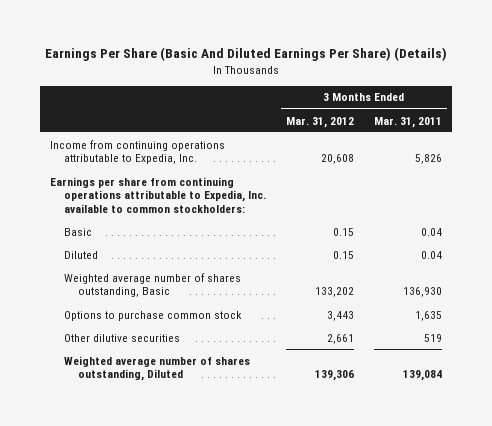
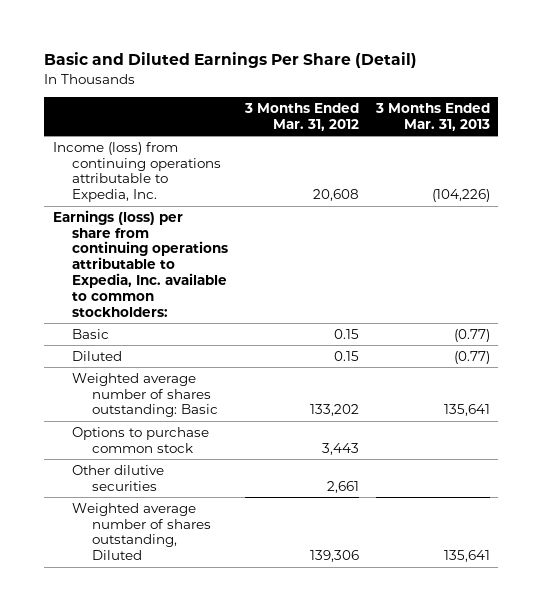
- Earnings Per Share (Basic And Diluted Earnings Per Share) (Details)
+ Basic and Diluted Earnings Per Share (Detail)
- | 3 Months Ended Mar. 31, 2012 | 3 Months Ended Mar. 31, 2011
+ | 3 Months Ended Mar. 31, 2012 | 3 Months Ended Mar. 31, 2013
- Income from continuing operations attributable to Expedia, Inc. | 20,608 | 5,826
- Earnings per share from continuing operations attributable to Expedia, Inc. available to common stockholders:
+ Income (loss) from continuing operations attributable to Expedia, Inc. | 20,608 | (104,226)
+ Earnings (loss) per share from continuing operations attributable to Expedia, Inc. available to common stockholders:
- Weighted average number of shares outstanding, Basic | 133,202 | 136,930
+ Weighted average number of shares outstanding: Basic | 133,202 | 135,641

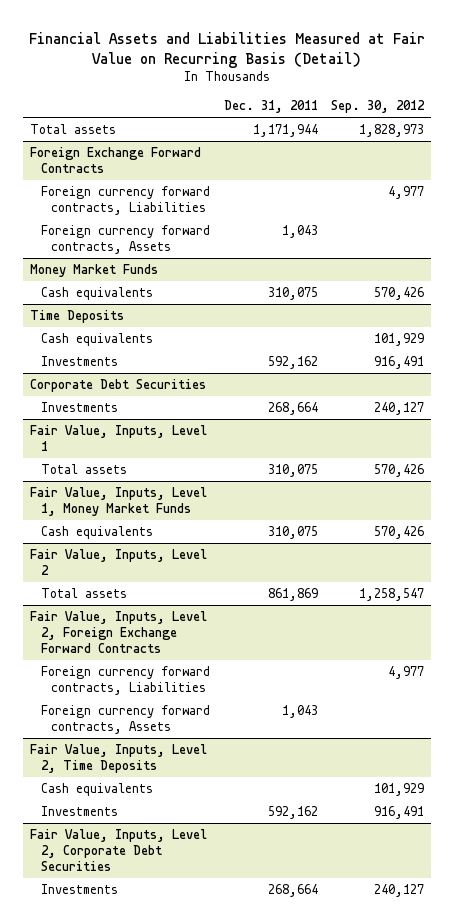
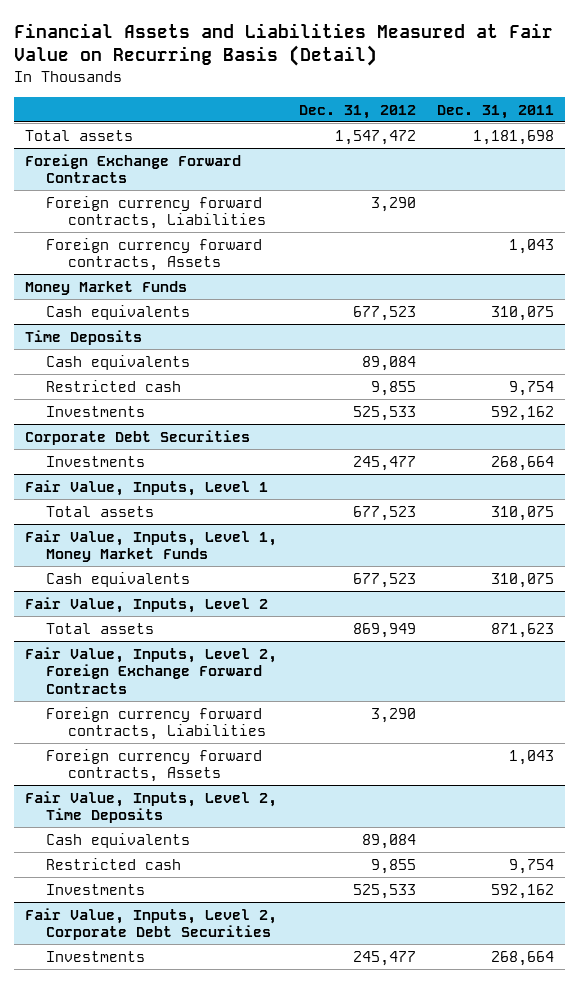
- | Dec. 31, 2011 | Sep. 30, 2012
+ | Dec. 31, 2012 | Dec. 31, 2011
- Total assets | 1,171,944 | 1,828,973
+ Total assets | 1,547,472 | 1,181,698
@ Time Deposits
+ Restricted cash | 9,855 | 9,754
@ Fair Value, Inputs, Level 2
- Total assets | 861,869 | 1,258,547
+ Total assets | 869,949 | 871,623
@ Fair Value, Inputs, Level 2, Time Deposits
+ Restricted cash | 9,855 | 9,754

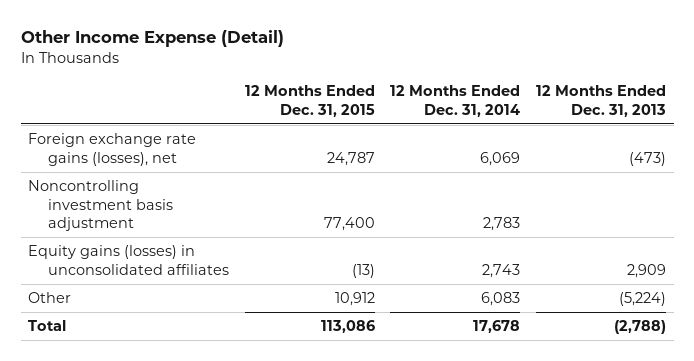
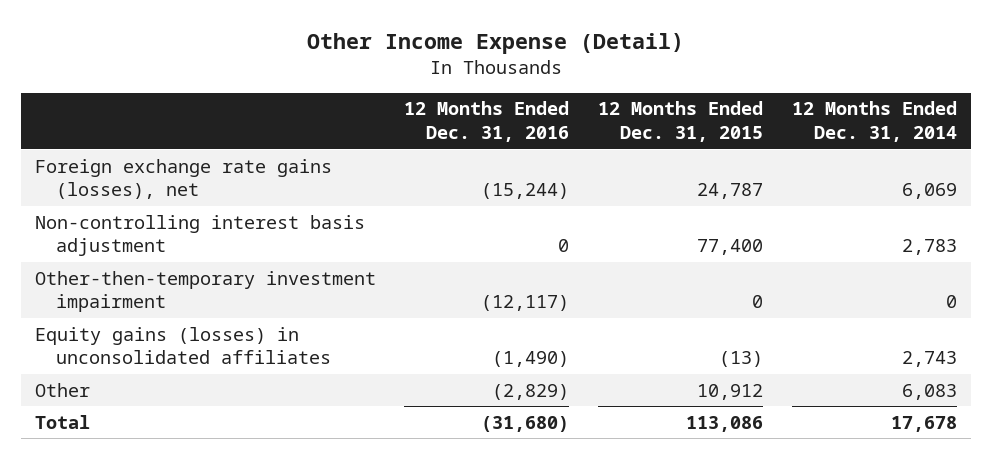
- | 12 Months Ended Dec. 31, 2015 | 12 Months Ended Dec. 31, 2014 | 12 Months Ended Dec. 31, 2013
+ | 12 Months Ended Dec. 31, 2016 | 12 Months Ended Dec. 31, 2015 | 12 Months Ended Dec. 31, 2014
- Noncontrolling investment basis adjustment | 77,400 | 2,783 |
+ Non-controlling interest basis adjustment | 0 | 77,400 | 2,783
+ Other-then-temporary investment impairment | (12,117) | 0 | 0

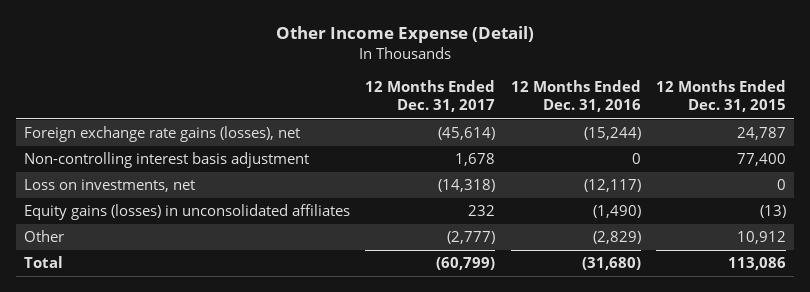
- | 12 Months Ended Dec. 31, 2016 | 12 Months Ended Dec. 31, 2015 | 12 Months Ended Dec. 31, 2014
+ | 12 Months Ended Dec. 31, 2017 | 12 Months Ended Dec. 31, 2016 | 12 Months Ended Dec. 31, 2015
- Other-then-temporary investment impairment | (12,117) | 0 | 0
+ Loss on investments, net | (14,318) | (12,117) | 0

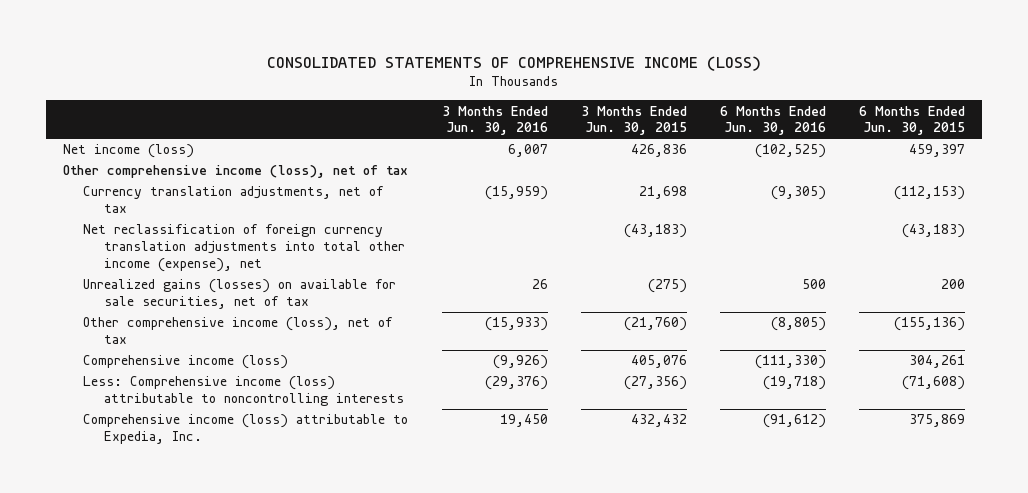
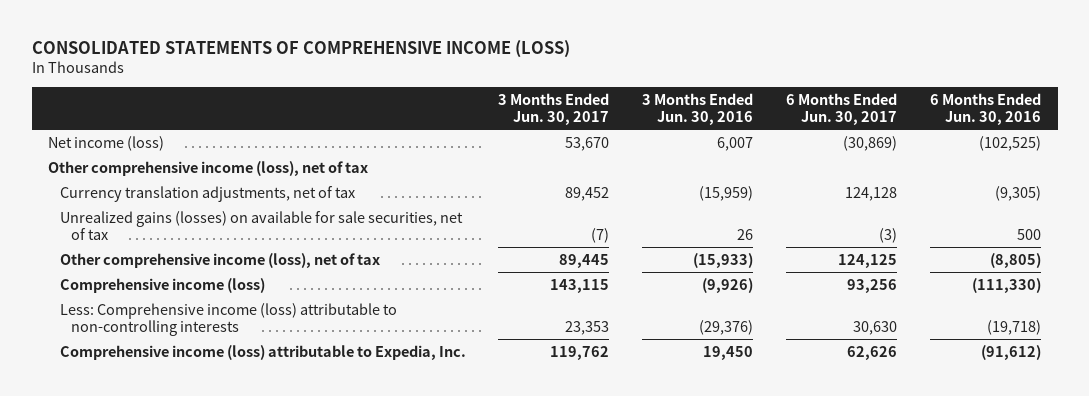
- | 3 Months Ended Jun. 30, 2016 | 3 Months Ended Jun. 30, 2015 | 6 Months Ended Jun. 30, 2016 | 6 Months Ended Jun. 30, 2015
+ | 3 Months Ended Jun. 30, 2017 | 3 Months Ended Jun. 30, 2016 | 6 Months Ended Jun. 30, 2017 | 6 Months Ended Jun. 30, 2016
- Net reclassification of foreign currency translation adjustments into total other income (expense), net | | (43,183) | | (43,183)
- Less: Comprehensive income (loss) attributable to noncontrolling interests | (29,376) | (27,356) | (19,718) | (71,608)
+ Less: Comprehensive income (loss) attributable to non-controlling interests | 23,353 | (29,376) | 30,630 | (19,718)

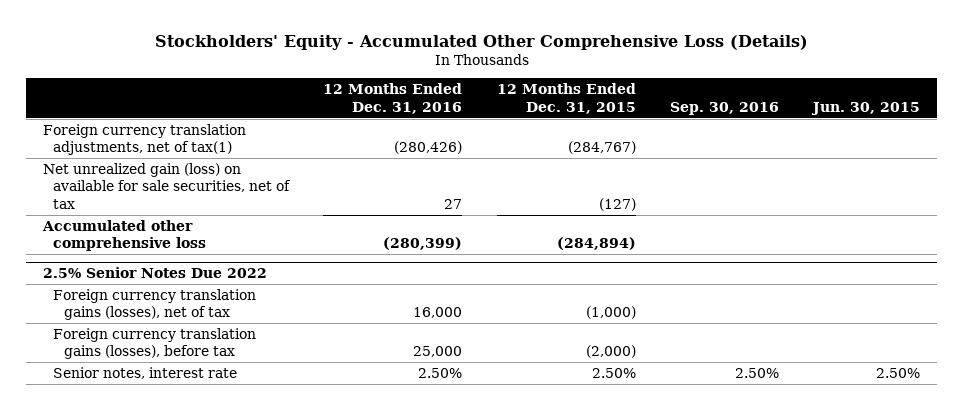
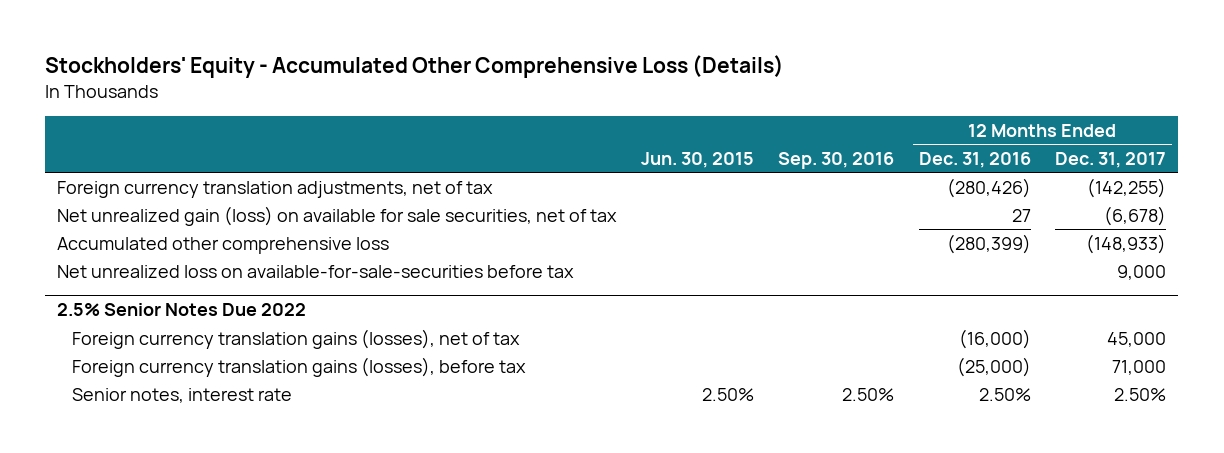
- | 12 Months Ended Dec. 31, 2016 | 12 Months Ended Dec. 31, 2015 | Sep. 30, 2016 | Jun. 30, 2015
+ | Jun. 30, 2015 | Sep. 30, 2016 | 12 Months Ended Dec. 31, 2016 | 12 Months Ended Dec. 31, 2017
- Foreign currency translation adjustments, net of tax(1) | (280,426) | (284,767) | |
+ Foreign currency translation adjustments, net of tax | | | (280,426) | (142,255)
+ Net unrealized loss on available-for-sale-securities before tax | | | | 9,000
@ 2.5% Senior Notes Due 2022
- Foreign currency translation gains (losses), net of tax | 16,000 | (1,000) | |
- Foreign currency translation gains (losses), before tax | 25,000 | (2,000) | |
+ Foreign currency translation gains (losses), net of tax | | | (16,000) | 45,000
+ Foreign currency translation gains (losses), before tax | | | (25,000) | 71,000

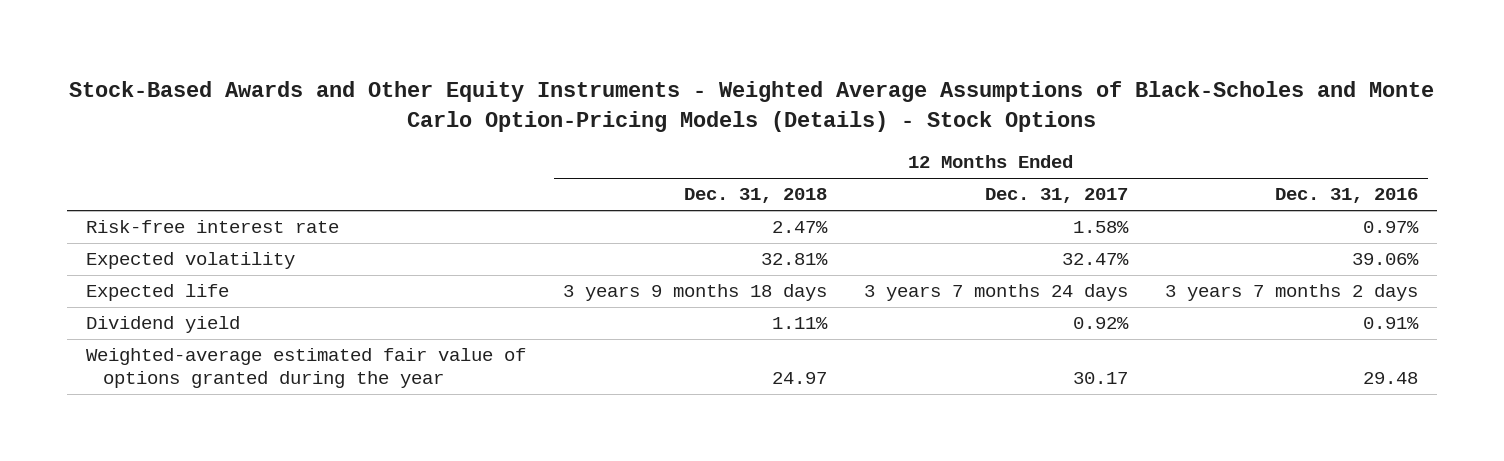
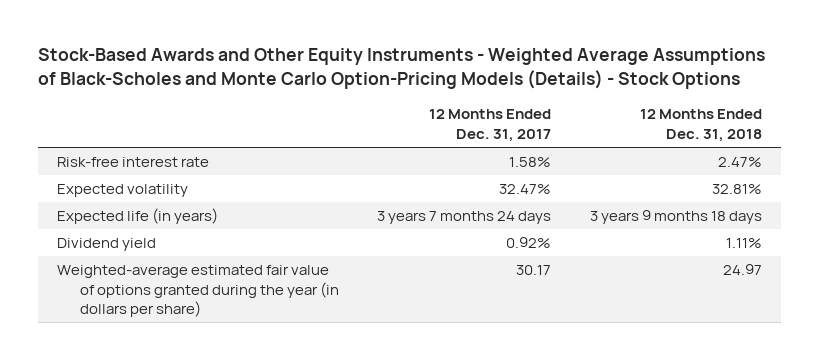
- | 12 Months Ended Dec. 31, 2018 | 12 Months Ended Dec. 31, 2017 | 12 Months Ended Dec. 31, 2016
+ | 12 Months Ended Dec. 31, 2017 | 12 Months Ended Dec. 31, 2018
- Expected life | 3 years 9 months 18 days | 3 years 7 months 24 days | 3 years 7 months 2 days
+ Expected life (in years) | 3 years 7 months 24 days | 3 years 9 months 18 days
- Weighted-average estimated fair value of options granted during the year | 24.97 | 30.17 | 29.48
+ Weighted-average estimated fair value of options granted during the year (in dollars per share) | 30.17 | 24.97

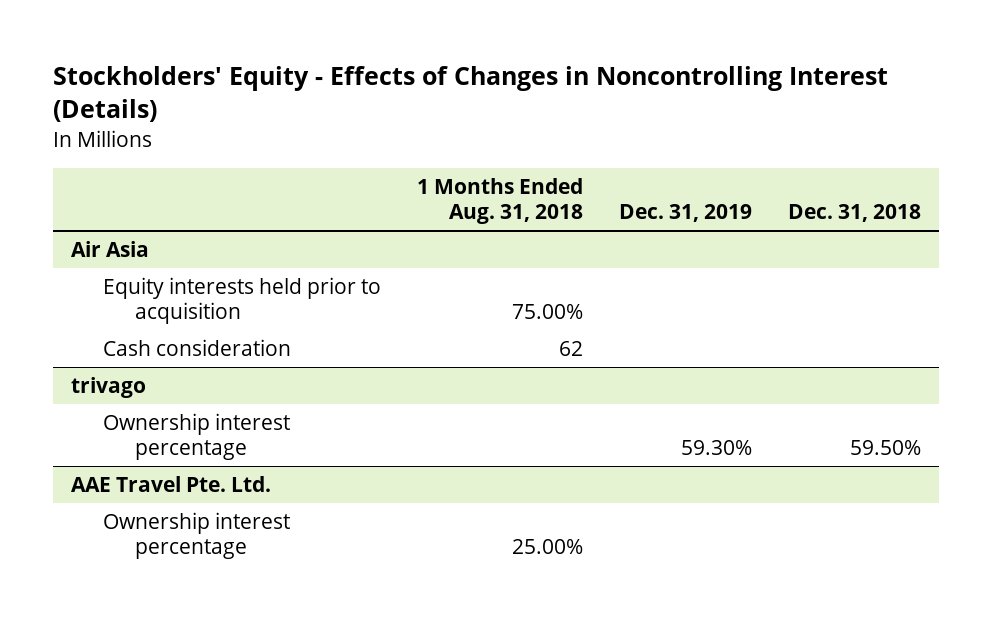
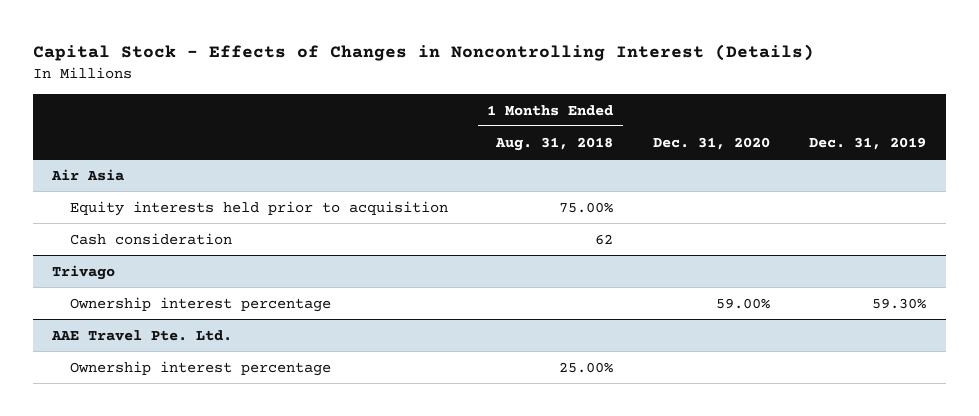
- Stockholders' Equity - Effects of Changes in Noncontrolling Interest (Details)
+ Capital Stock - Effects of Changes in Noncontrolling Interest (Details)
- | 1 Months Ended Aug. 31, 2018 | Dec. 31, 2019 | Dec. 31, 2018
+ | 1 Months Ended Aug. 31, 2018 | Dec. 31, 2020 | Dec. 31, 2019
- trivago
+ Trivago

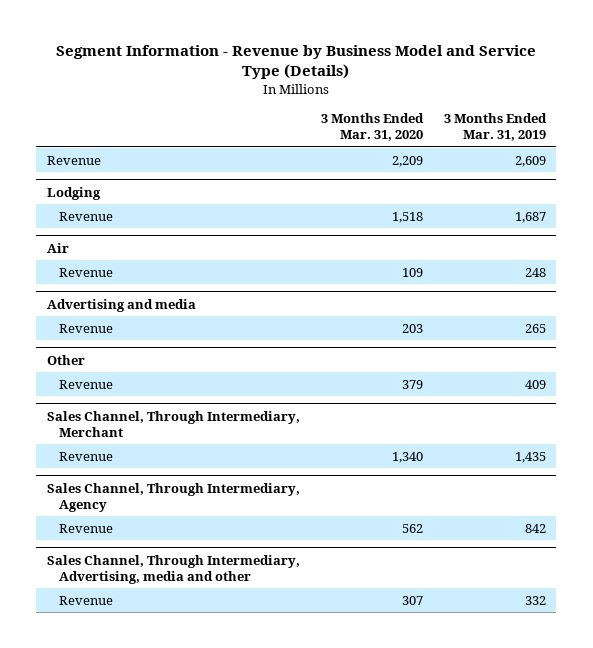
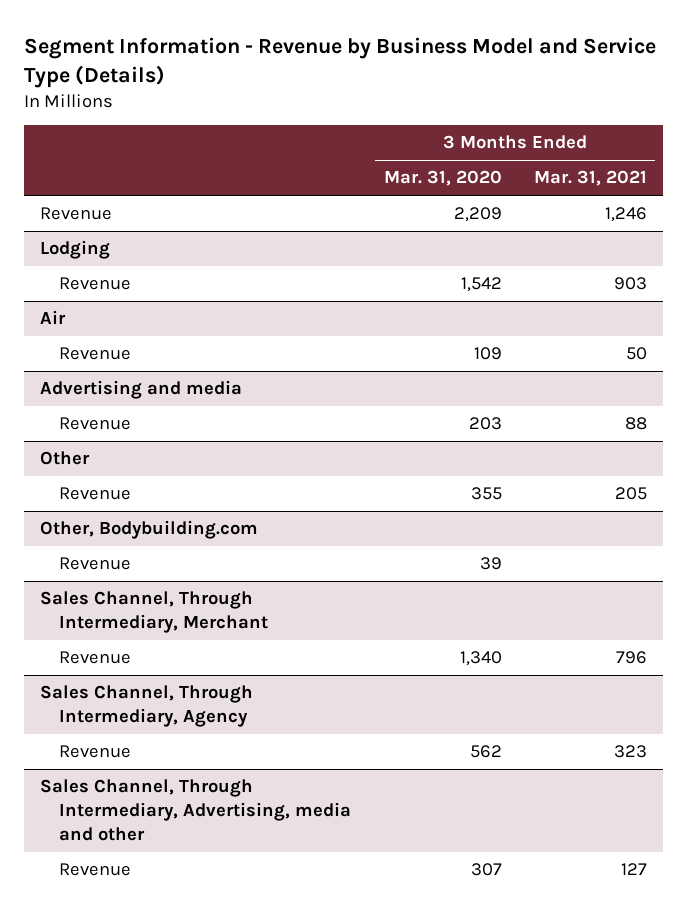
- | 3 Months Ended Mar. 31, 2020 | 3 Months Ended Mar. 31, 2019
+ | 3 Months Ended Mar. 31, 2020 | 3 Months Ended Mar. 31, 2021
@ Lodging
- Revenue | 1,518 | 1,687
+ Revenue | 1,542 | 903
@ Other
- Revenue | 379 | 409
+ Revenue | 355 | 205
+ Other, Bodybuilding.com
+ Revenue | 39 |

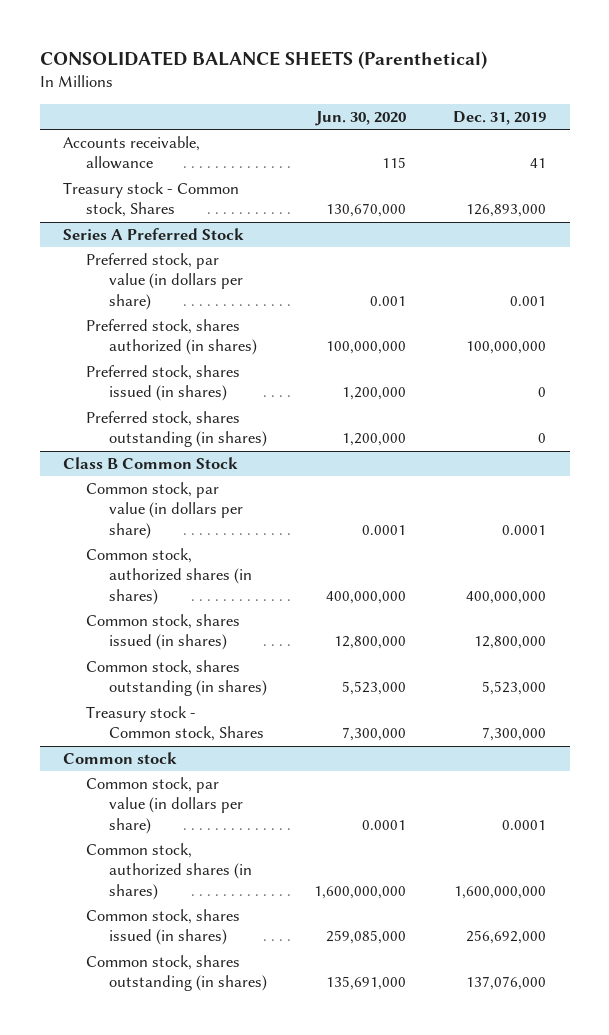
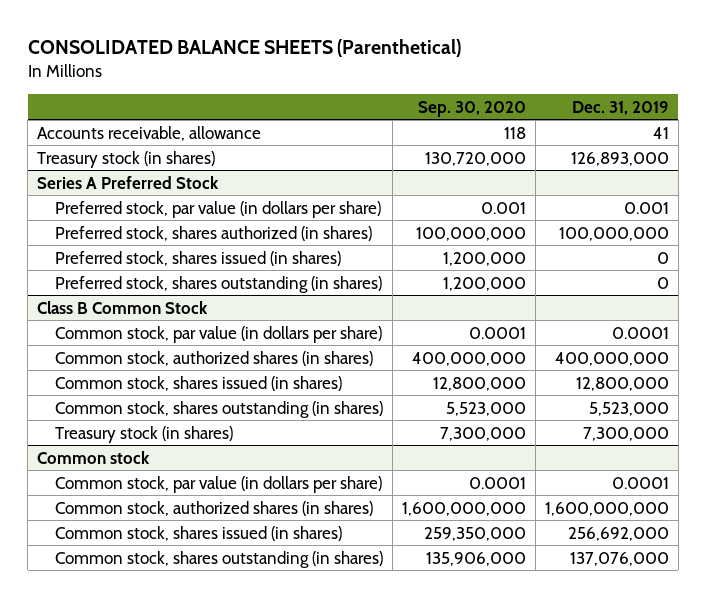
- | Jun. 30, 2020 | Dec. 31, 2019
+ | Sep. 30, 2020 | Dec. 31, 2019
- Treasury stock - Common stock, Shares | 130,670,000 | 126,893,000
+ Treasury stock (in shares) | 130,720,000 | 126,893,000
@ Class B Common Stock
- Treasury stock - Common stock, Shares | 7,300,000 | 7,300,000
+ Treasury stock (in shares) | 7,300,000 | 7,300,000

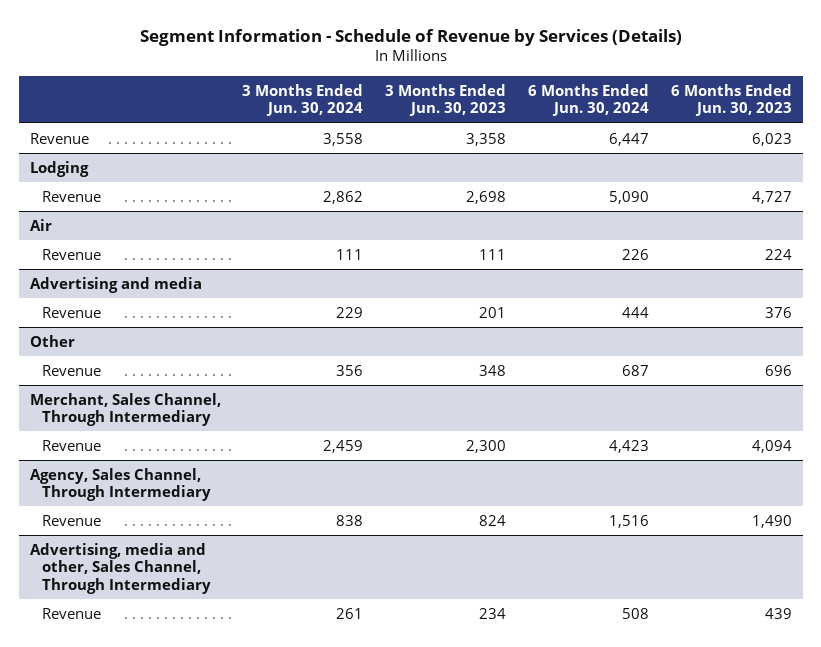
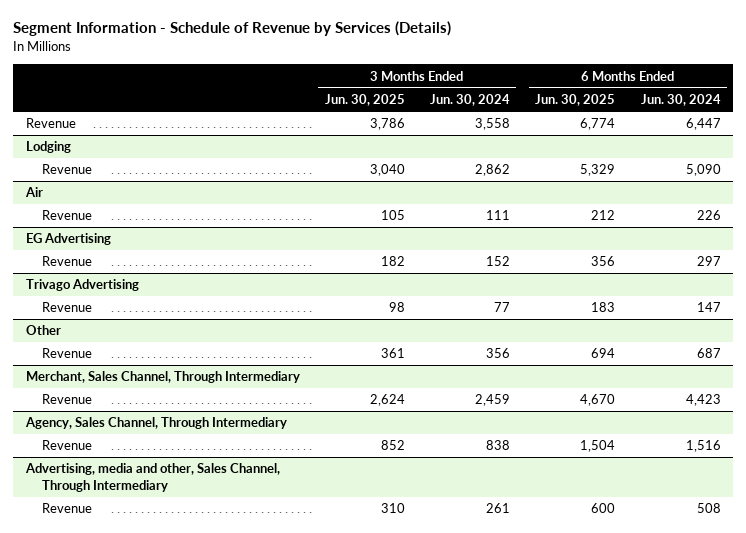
- | 3 Months Ended Jun. 30, 2024 | 3 Months Ended Jun. 30, 2023 | 6 Months Ended Jun. 30, 2024 | 6 Months Ended Jun. 30, 2023
+ | 3 Months Ended Jun. 30, 2025 | 3 Months Ended Jun. 30, 2024 | 6 Months Ended Jun. 30, 2025 | 6 Months Ended Jun. 30, 2024
- Advertising and media
- Revenue | 229 | 201 | 444 | 376
+ EG Advertising
+ Revenue | 182 | 152 | 356 | 297
+ Trivago Advertising
+ Revenue | 98 | 77 | 183 | 147

